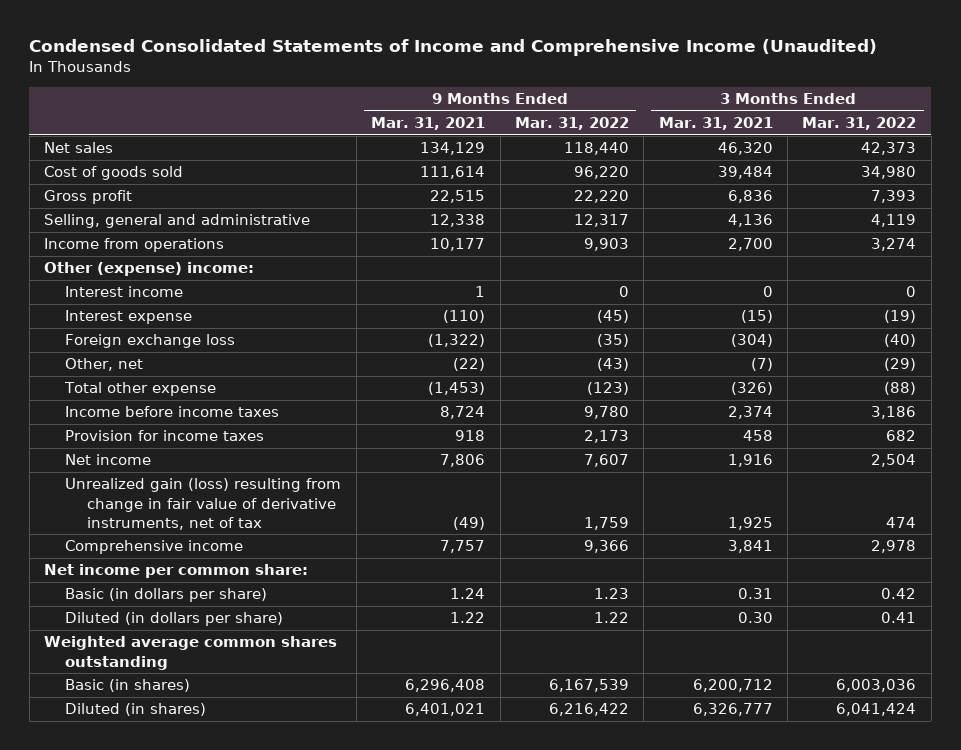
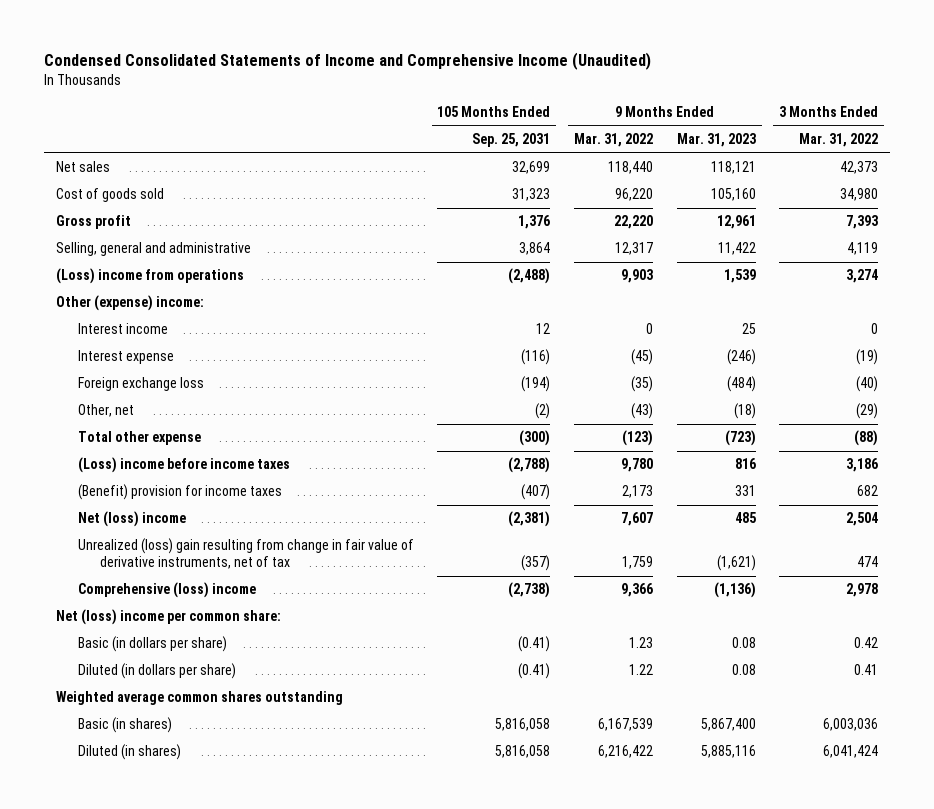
- | 9 Months Ended Mar. 31, 2021 | 9 Months Ended Mar. 31, 2022 | 3 Months Ended Mar. 31, 2021 | 3 Months Ended Mar. 31, 2022
+ | 105 Months Ended Sep. 25, 2031 | 9 Months Ended Mar. 31, 2022 | 9 Months Ended Mar. 31, 2023 | 3 Months Ended Mar. 31, 2022
- Income from operations | 10,177 | 9,903 | 2,700 | 3,274
+ (Loss) income from operations | (2,488) | 9,903 | 1,539 | 3,274
- Income before income taxes | 8,724 | 9,780 | 2,374 | 3,186
- Provision for income taxes | 918 | 2,173 | 458 | 682
- Net income | 7,806 | 7,607 | 1,916 | 2,504
- Unrealized gain (loss) resulting from change in fair value of derivative instruments, net of tax | (49) | 1,759 | 1,925 | 474
- Comprehensive income | 7,757 | 9,366 | 3,841 | 2,978
- Net income per common share:
+ (Loss) income before income taxes | (2,788) | 9,780 | 816 | 3,186
+ (Benefit) provision for income taxes | (407) | 2,173 | 331 | 682
+ Net (loss) income | (2,381) | 7,607 | 485 | 2,504
+ Unrealized (loss) gain resulting from change in fair value of derivative instruments, net of tax | (357) | 1,759 | (1,621) | 474
+ Comprehensive (loss) income | (2,738) | 9,366 | (1,136) | 2,978
+ Net (loss) income per common share:

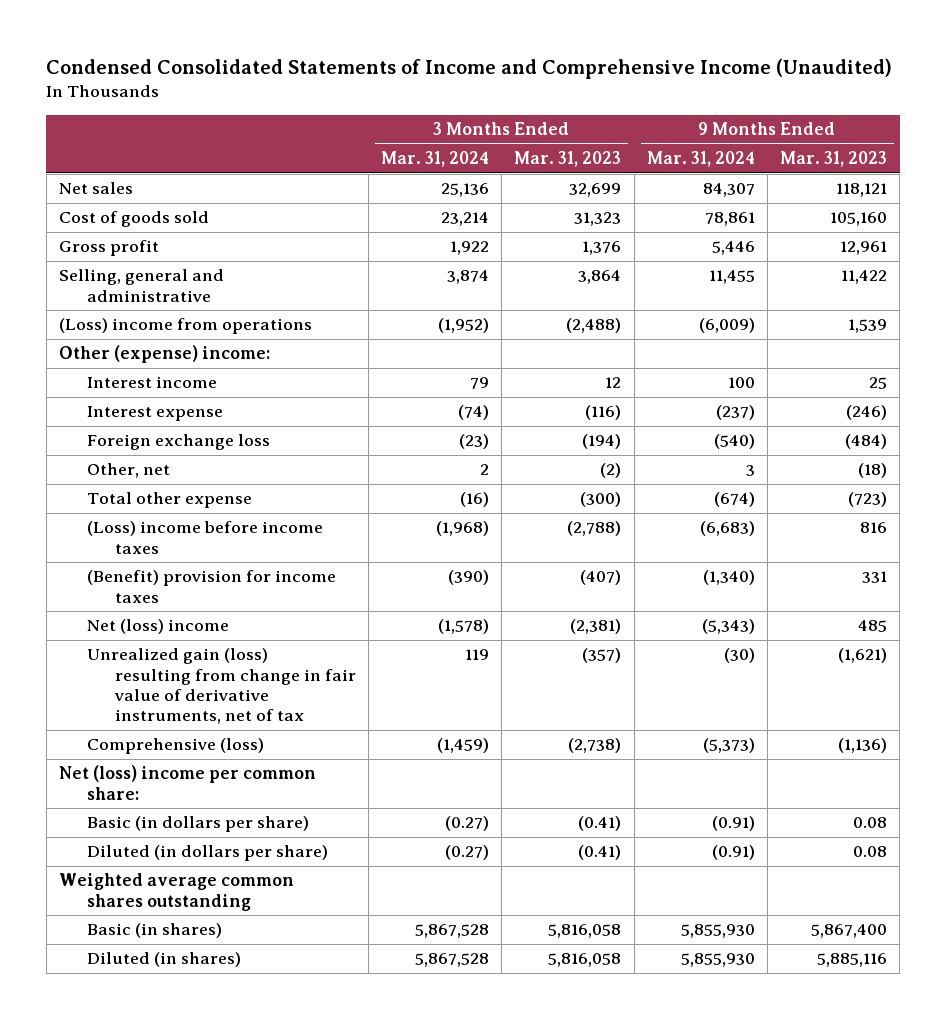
- | 105 Months Ended Sep. 25, 2031 | 9 Months Ended Mar. 31, 2022 | 9 Months Ended Mar. 31, 2023 | 3 Months Ended Mar. 31, 2022
+ | 3 Months Ended Mar. 31, 2024 | 3 Months Ended Mar. 31, 2023 | 9 Months Ended Mar. 31, 2024 | 9 Months Ended Mar. 31, 2023
- Unrealized (loss) gain resulting from change in fair value of derivative instruments, net of tax | (357) | 1,759 | (1,621) | 474
- Comprehensive (loss) income | (2,738) | 9,366 | (1,136) | 2,978
+ Unrealized gain (loss) resulting from change in fair value of derivative instruments, net of tax | 119 | (357) | (30) | (1,621)
+ Comprehensive (loss) | (1,459) | (2,738) | (5,373) | (1,136)

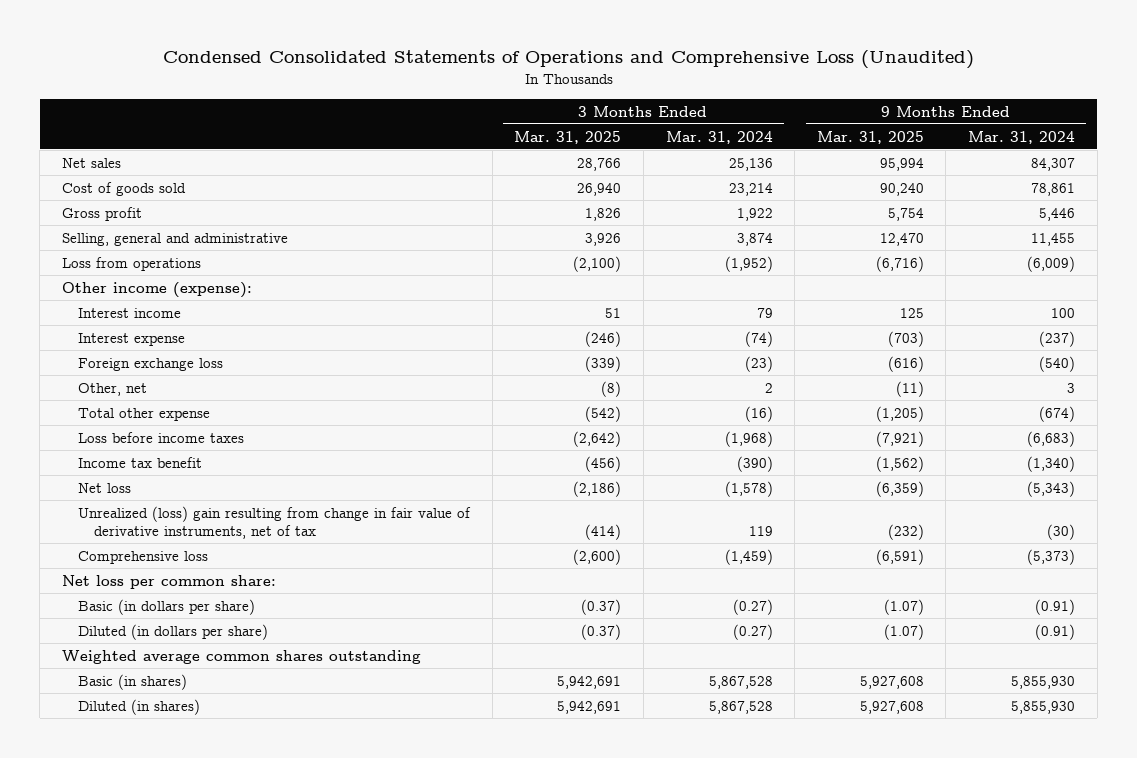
- Condensed Consolidated Statements of Income and Comprehensive Income (Unaudited)
+ Condensed Consolidated Statements of Operations and Comprehensive Loss (Unaudited)
- | 3 Months Ended Mar. 31, 2024 | 3 Months Ended Mar. 31, 2023 | 9 Months Ended Mar. 31, 2024 | 9 Months Ended Mar. 31, 2023
+ | 3 Months Ended Mar. 31, 2025 | 3 Months Ended Mar. 31, 2024 | 9 Months Ended Mar. 31, 2025 | 9 Months Ended Mar. 31, 2024
- (Loss) income from operations | (1,952) | (2,488) | (6,009) | 1,539
- Other (expense) income:
+ Loss from operations | (2,100) | (1,952) | (6,716) | (6,009)
+ Other income (expense):
- (Loss) income before income taxes | (1,968) | (2,788) | (6,683) | 816
- (Benefit) provision for income taxes | (390) | (407) | (1,340) | 331
- Net (loss) income | (1,578) | (2,381) | (5,343) | 485
- Unrealized gain (loss) resulting from change in fair value of derivative instruments, net of tax | 119 | (357) | (30) | (1,621)
- Comprehensive (loss) | (1,459) | (2,738) | (5,373) | (1,136)
- Net (loss) income per common share:
+ Loss before income taxes | (2,642) | (1,968) | (7,921) | (6,683)
+ Income tax benefit | (456) | (390) | (1,562) | (1,340)
+ Net loss | (2,186) | (1,578) | (6,359) | (5,343)
+ Unrealized (loss) gain resulting from change in fair value of derivative instruments, net of tax | (414) | 119 | (232) | (30)
+ Comprehensive loss | (2,600) | (1,459) | (6,591) | (5,373)
+ Net loss per common share:

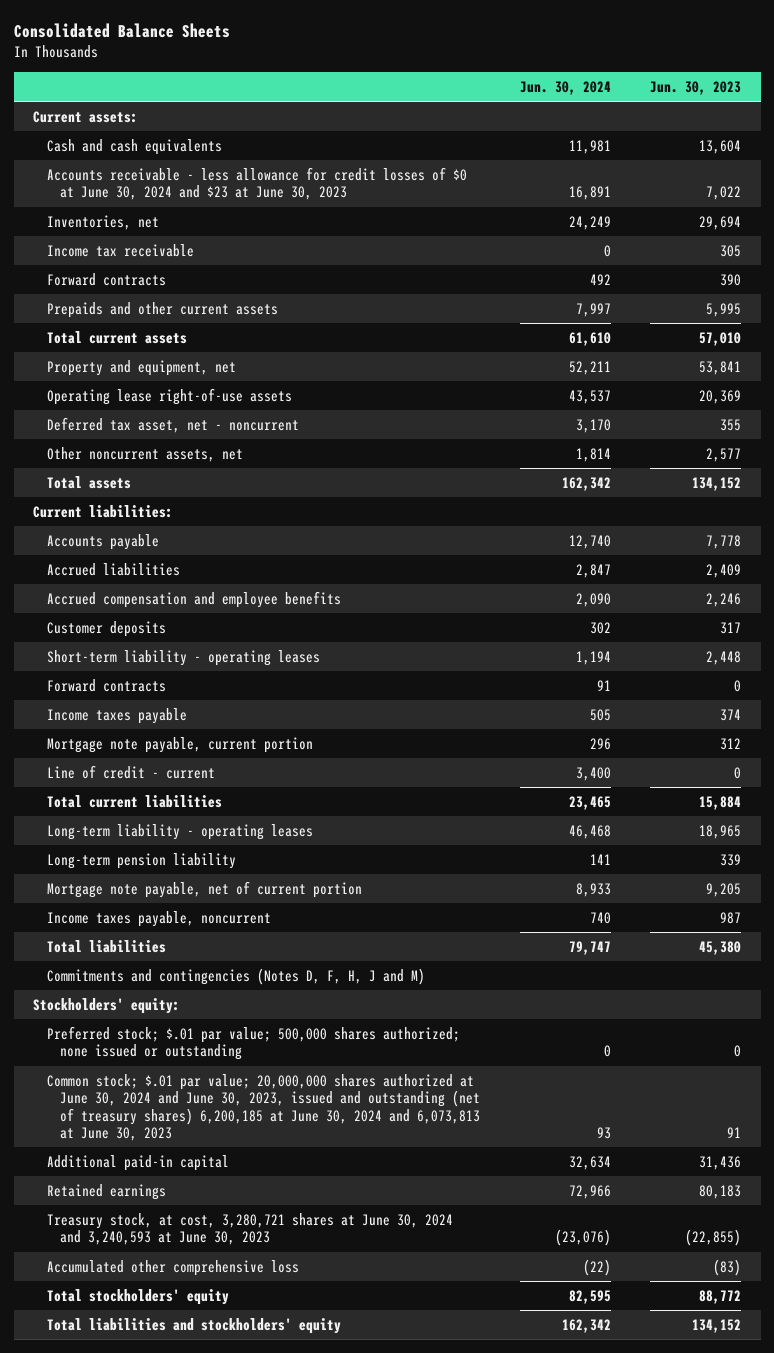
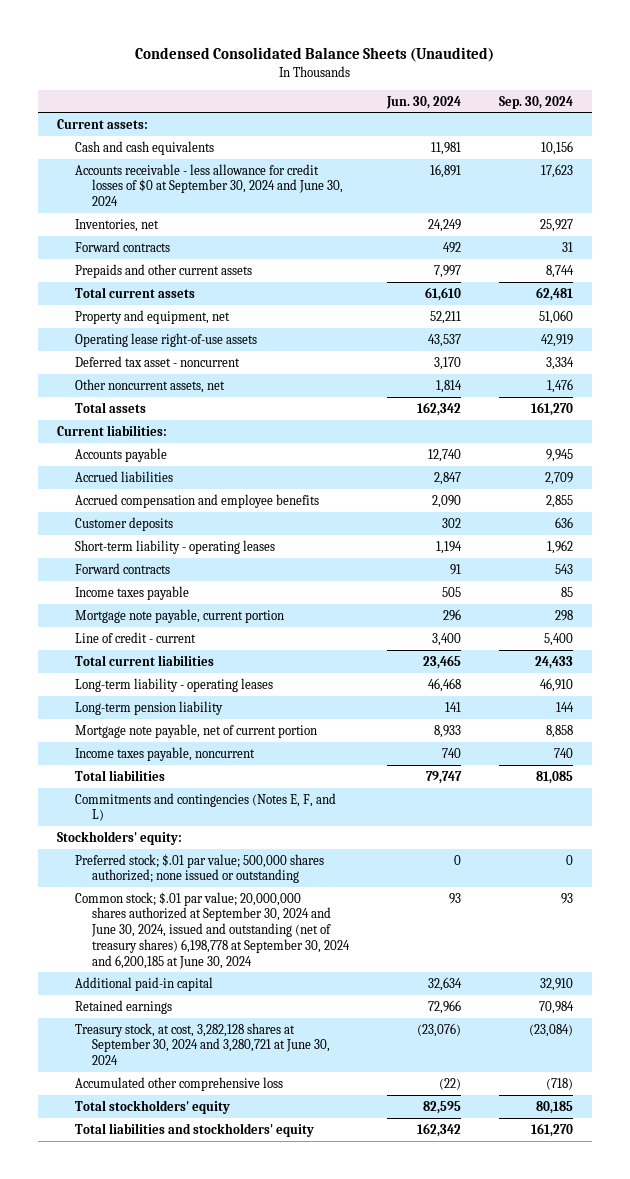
- Consolidated Balance Sheets
+ Condensed Consolidated Balance Sheets (Unaudited)
- | Jun. 30, 2024 | Jun. 30, 2023
+ | Jun. 30, 2024 | Sep. 30, 2024
- Accounts receivable - less allowance for credit losses of $0 at June 30, 2024 and $23 at June 30, 2023 | 16,891 | 7,022
+ Accounts receivable - less allowance for credit losses of $0 at September 30, 2024 and June 30, 2024 | 16,891 | 17,623
- Income tax receivable | 0 | 305
- Deferred tax asset, net - noncurrent | 3,170 | 355
+ Deferred tax asset - noncurrent | 3,170 | 3,334
- Commitments and contingencies (Notes D, F, H, J and M)
+ Commitments and contingencies (Notes E, F, and L)
- Common stock; $.01 par value; 20,000,000 shares authorized at June 30, 2024 and June 30, 2023, issued and outstanding (net of treasury shares) 6,200,185 at June 30, 2024 and 6,073,813 at June 30, 2023 | 93 | 91
+ Common stock; $.01 par value; 20,000,000 shares authorized at September 30, 2024 and June 30, 2024, issued and outstanding (net of treasury shares) 6,198,778 at September 30, 2024 and 6,200,185 at June 30, 2024 | 93 | 93
- Treasury stock, at cost, 3,280,721 shares at June 30, 2024 and 3,240,593 at June 30, 2023 | (23,076) | (22,855)
+ Treasury stock, at cost, 3,282,128 shares at September 30, 2024 and 3,280,721 at June 30, 2024 | (23,076) | (23,084)

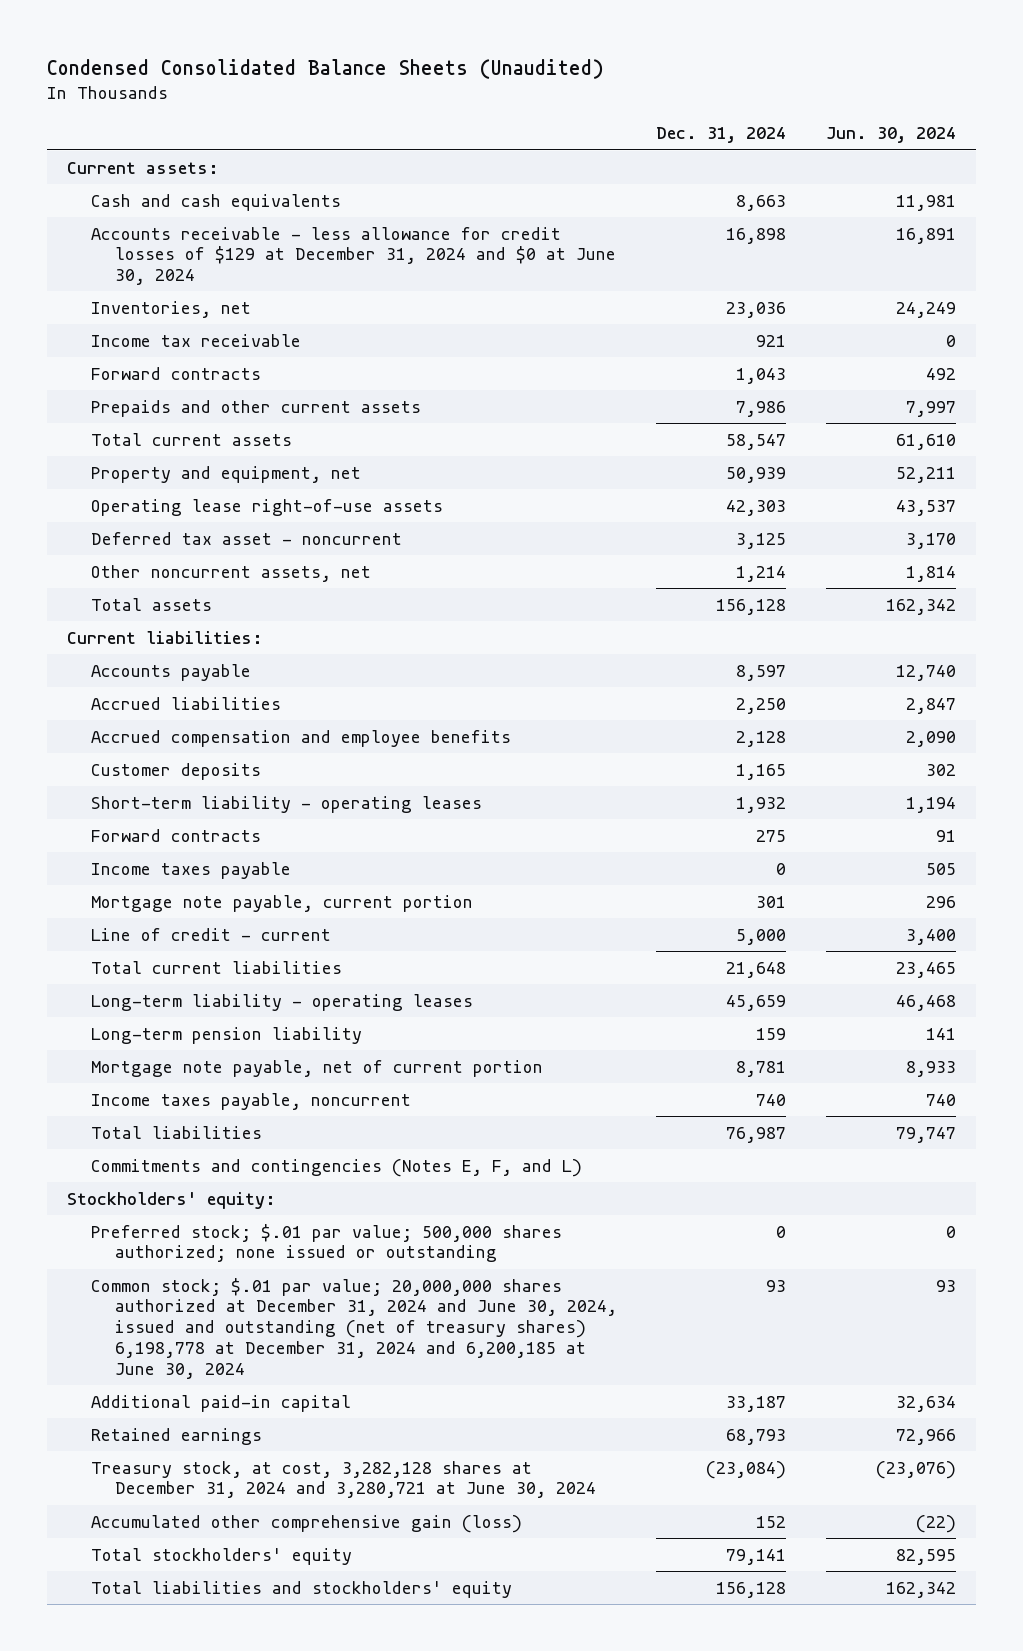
- | Jun. 30, 2024 | Sep. 30, 2024
+ | Dec. 31, 2024 | Jun. 30, 2024
- Accounts receivable - less allowance for credit losses of $0 at September 30, 2024 and June 30, 2024 | 16,891 | 17,623
+ Accounts receivable - less allowance for credit losses of $129 at December 31, 2024 and $0 at June 30, 2024 | 16,898 | 16,891
+ Income tax receivable | 921 | 0
- Common stock; $.01 par value; 20,000,000 shares authorized at September 30, 2024 and June 30, 2024, issued and outstanding (net of treasury shares) 6,198,778 at September 30, 2024 and 6,200,185 at June 30, 2024 | 93 | 93
+ Common stock; $.01 par value; 20,000,000 shares authorized at December 31, 2024 and June 30, 2024, issued and outstanding (net of treasury shares) 6,198,778 at December 31, 2024 and 6,200,185 at June 30, 2024 | 93 | 93
- Treasury stock, at cost, 3,282,128 shares at September 30, 2024 and 3,280,721 at June 30, 2024 | (23,076) | (23,084)
- Accumulated other comprehensive loss | (22) | (718)
+ Treasury stock, at cost, 3,282,128 shares at December 31, 2024 and 3,280,721 at June 30, 2024 | (23,084) | (23,076)
+ Accumulated other comprehensive gain (loss) | 152 | (22)

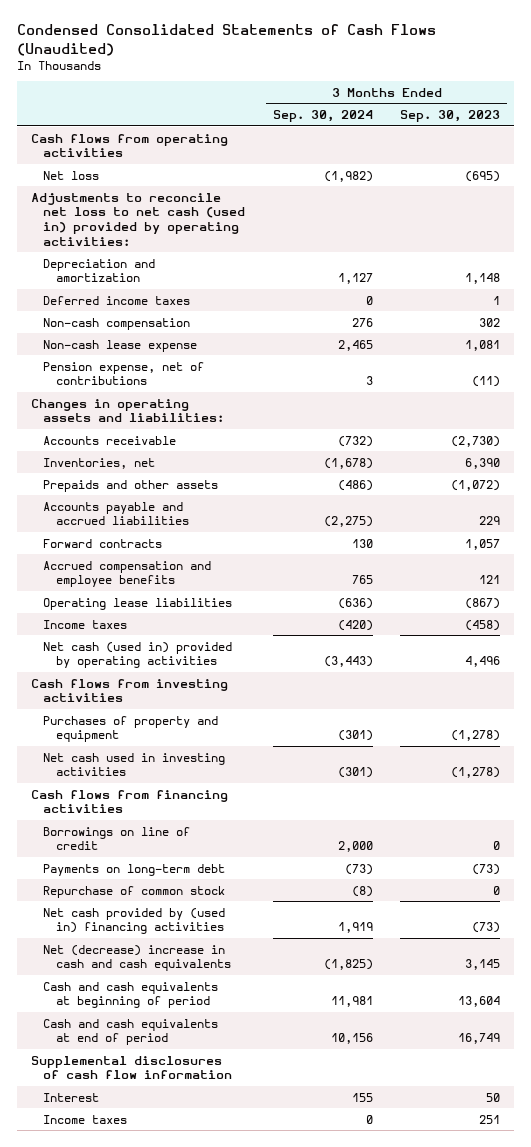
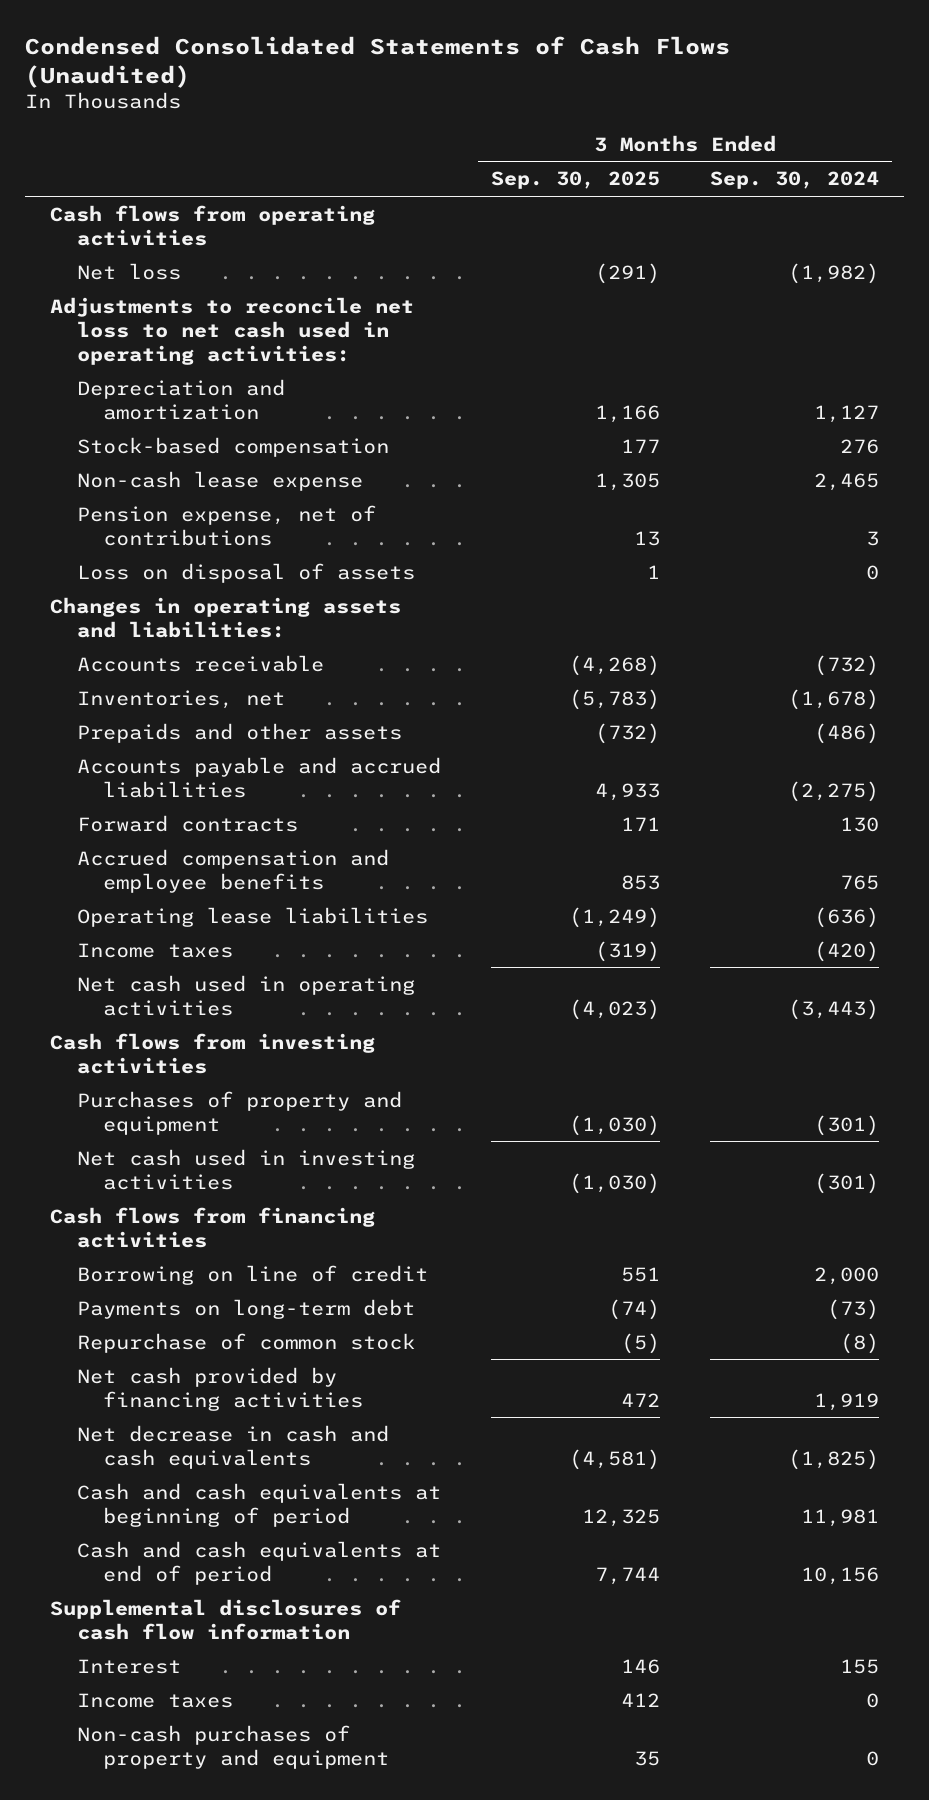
- | 3 Months Ended Sep. 30, 2024 | 3 Months Ended Sep. 30, 2023
+ | 3 Months Ended Sep. 30, 2025 | 3 Months Ended Sep. 30, 2024
- Adjustments to reconcile net loss to net cash (used in) provided by operating activities:
+ Adjustments to reconcile net loss to net cash used in operating activities:
- Deferred income taxes | 0 | 1
- Non-cash compensation | 276 | 302
+ Stock-based compensation | 177 | 276
+ Loss on disposal of assets | 1 | 0
- Net cash (used in) provided by operating activities | (3,443) | 4,496
+ Net cash used in operating activities | (4,023) | (3,443)
- Borrowings on line of credit | 2,000 | 0
+ Borrowing on line of credit | 551 | 2,000
- Net cash provided by (used in) financing activities | 1,919 | (73)
- Net (decrease) increase in cash and cash equivalents | (1,825) | 3,145
+ Net cash provided by financing activities | 472 | 1,919
+ Net decrease in cash and cash equivalents | (4,581) | (1,825)
+ Non-cash purchases of property and equipment | 35 | 0

